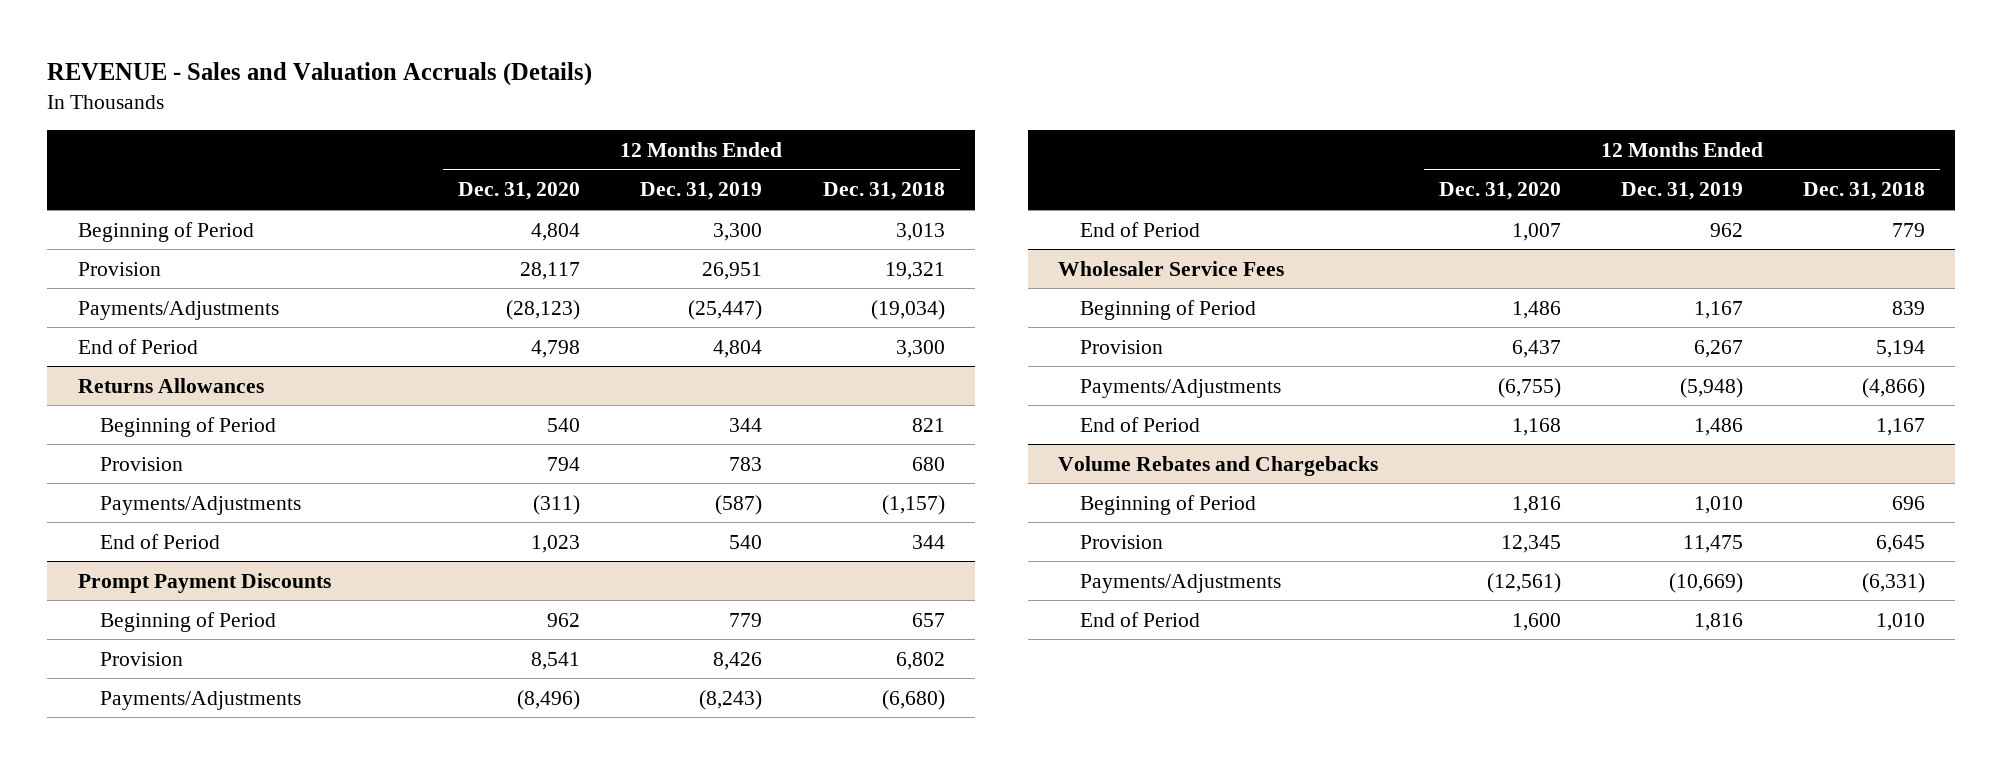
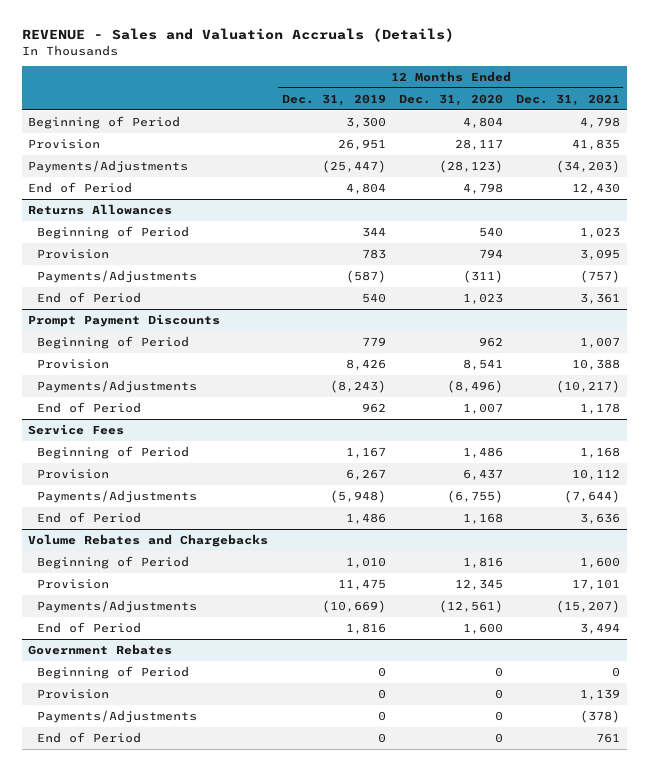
- | 12 Months Ended Dec. 31, 2020 | 12 Months Ended Dec. 31, 2019 | 12 Months Ended Dec. 31, 2018
+ | 12 Months Ended Dec. 31, 2019 | 12 Months Ended Dec. 31, 2020 | 12 Months Ended Dec. 31, 2021
- Wholesaler Service Fees
+ Service Fees
+ Government Rebates
+ Beginning of Period | 0 | 0 | 0
+ Provision | 0 | 0 | 1,139
+ Payments/Adjustments | 0 | 0 | (378)
+ End of Period | 0 | 0 | 761

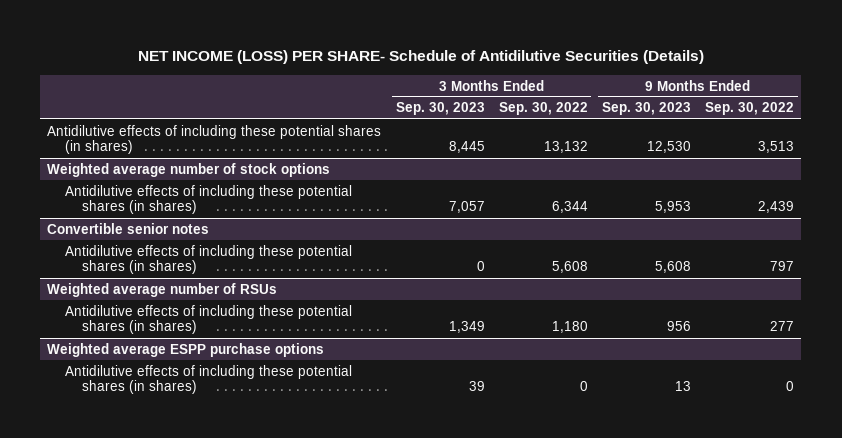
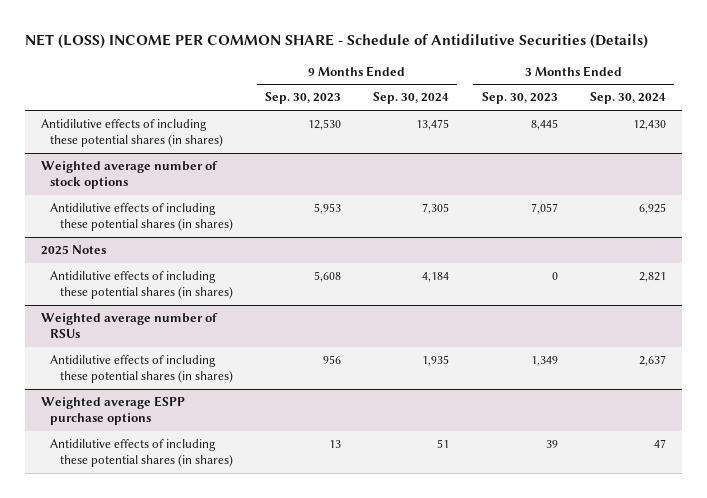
- NET INCOME (LOSS) PER SHARE- Schedule of Antidilutive Securities (Details)
+ NET (LOSS) INCOME PER COMMON SHARE - Schedule of Antidilutive Securities (Details)
- | 3 Months Ended Sep. 30, 2023 | 3 Months Ended Sep. 30, 2022 | 9 Months Ended Sep. 30, 2023 | 9 Months Ended Sep. 30, 2022
+ | 9 Months Ended Sep. 30, 2023 | 9 Months Ended Sep. 30, 2024 | 3 Months Ended Sep. 30, 2023 | 3 Months Ended Sep. 30, 2024
- Convertible senior notes
+ 2025 Notes

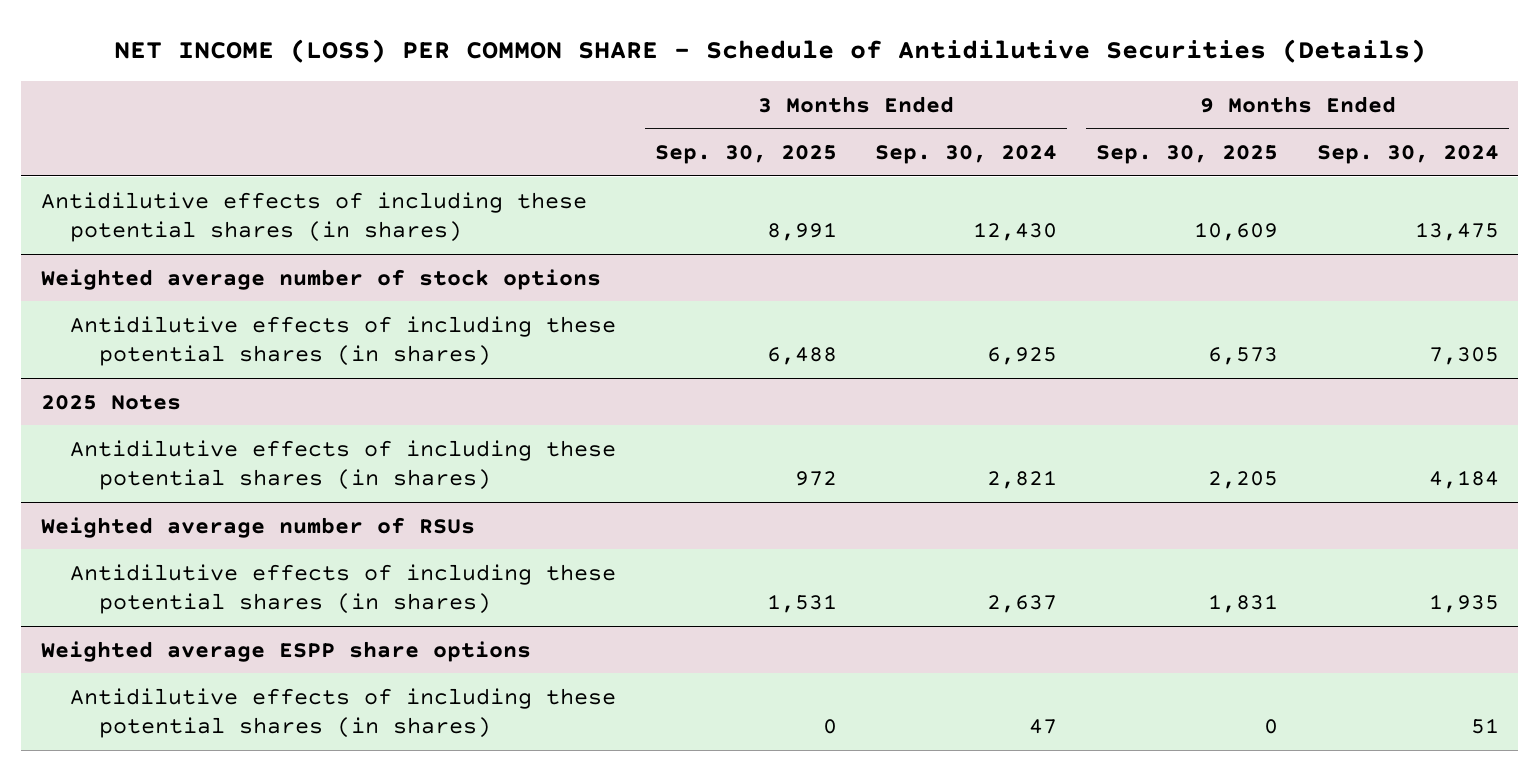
- NET (LOSS) INCOME PER COMMON SHARE - Schedule of Antidilutive Securities (Details)
+ NET INCOME (LOSS) PER COMMON SHARE - Schedule of Antidilutive Securities (Details)
- | 9 Months Ended Sep. 30, 2023 | 9 Months Ended Sep. 30, 2024 | 3 Months Ended Sep. 30, 2023 | 3 Months Ended Sep. 30, 2024
+ | 3 Months Ended Sep. 30, 2025 | 3 Months Ended Sep. 30, 2024 | 9 Months Ended Sep. 30, 2025 | 9 Months Ended Sep. 30, 2024
- Weighted average ESPP purchase options
+ Weighted average ESPP share options

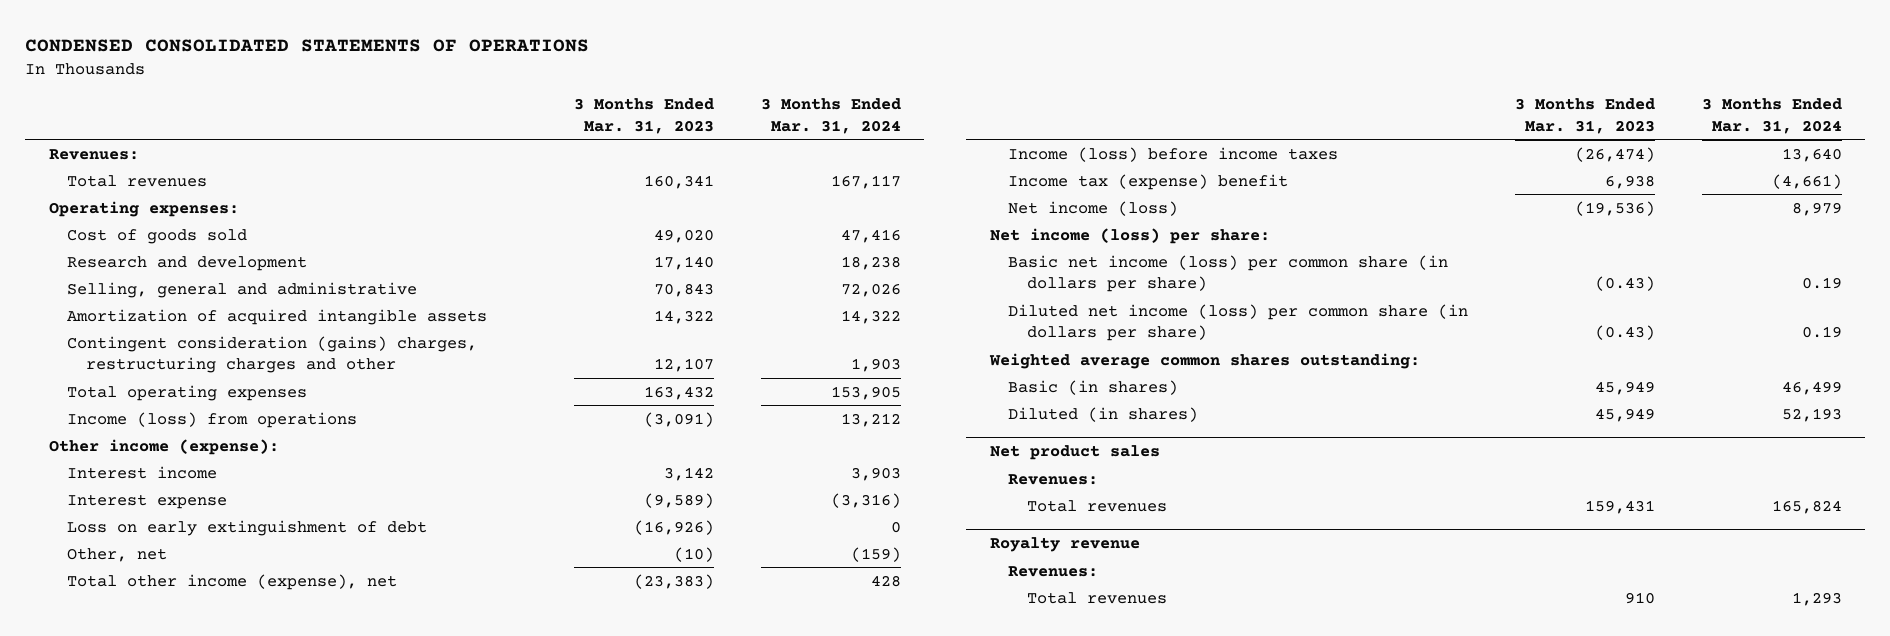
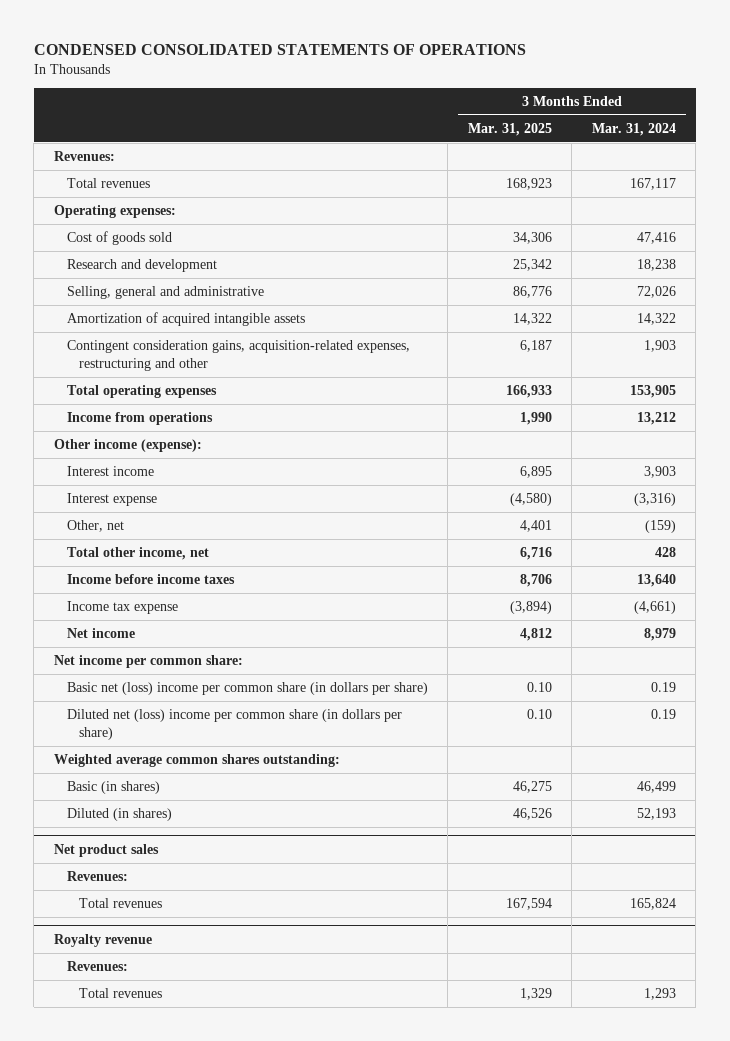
- | 3 Months Ended Mar. 31, 2023 | 3 Months Ended Mar. 31, 2024
+ | 3 Months Ended Mar. 31, 2025 | 3 Months Ended Mar. 31, 2024
- Contingent consideration (gains) charges, restructuring charges and other | 12,107 | 1,903
+ Contingent consideration gains, acquisition-related expenses, restructuring and other | 6,187 | 1,903
- Income (loss) from operations | (3,091) | 13,212
+ Income from operations | 1,990 | 13,212
- Loss on early extinguishment of debt | (16,926) | 0
- Total other income (expense), net | (23,383) | 428
- Income (loss) before income taxes | (26,474) | 13,640
- Income tax (expense) benefit | 6,938 | (4,661)
- Net income (loss) | (19,536) | 8,979
- Net income (loss) per share:
- Basic net income (loss) per common share (in dollars per share) | (0.43) | 0.19
- Diluted net income (loss) per common share (in dollars per share) | (0.43) | 0.19
+ Total other income, net | 6,716 | 428
+ Income before income taxes | 8,706 | 13,640
+ Income tax expense | (3,894) | (4,661)
+ Net income | 4,812 | 8,979
+ Net income per common share:
+ Basic net (loss) income per common share (in dollars per share) | 0.10 | 0.19
+ Diluted net (loss) income per common share (in dollars per share) | 0.10 | 0.19

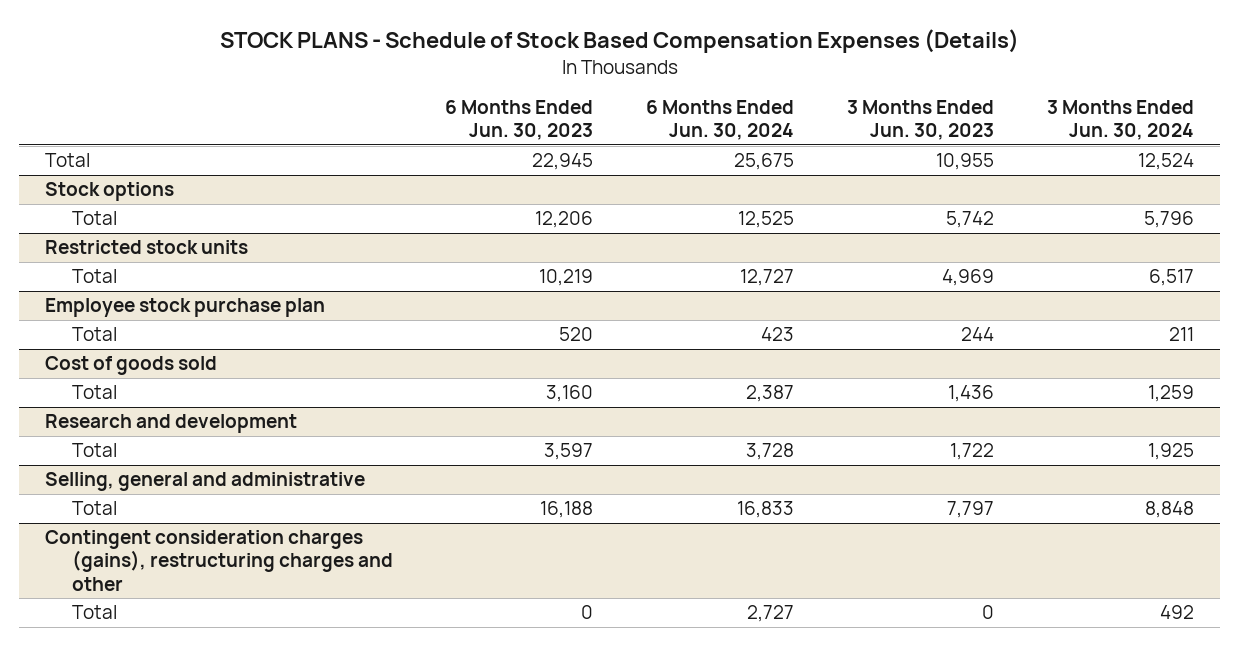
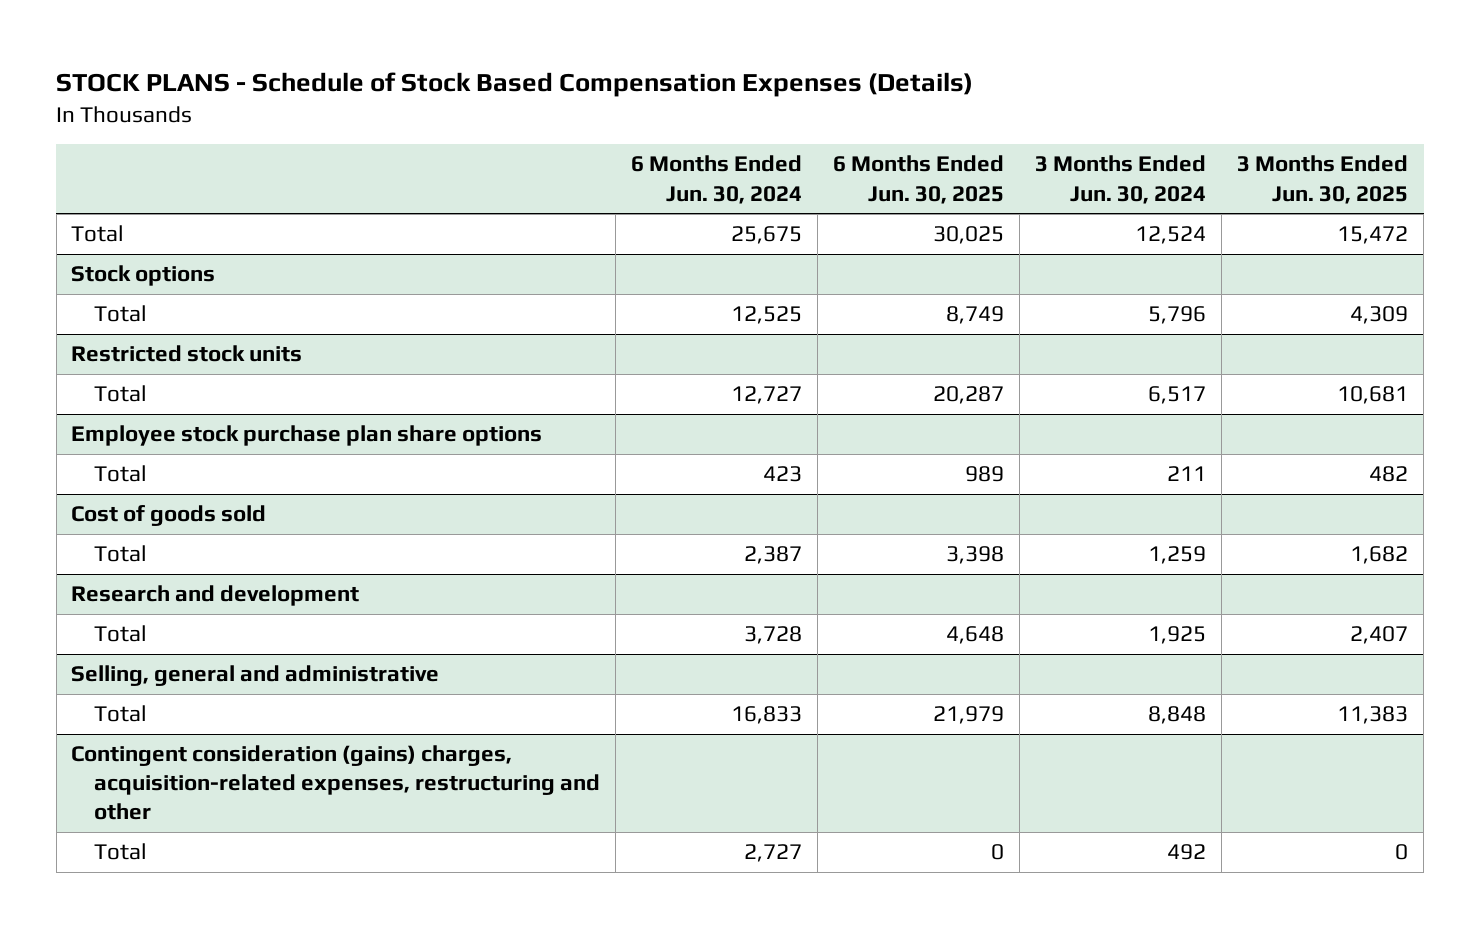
- | 6 Months Ended Jun. 30, 2023 | 6 Months Ended Jun. 30, 2024 | 3 Months Ended Jun. 30, 2023 | 3 Months Ended Jun. 30, 2024
+ | 6 Months Ended Jun. 30, 2024 | 6 Months Ended Jun. 30, 2025 | 3 Months Ended Jun. 30, 2024 | 3 Months Ended Jun. 30, 2025
- Employee stock purchase plan
+ Employee stock purchase plan share options
- Contingent consideration charges (gains), restructuring charges and other
+ Contingent consideration (gains) charges, acquisition-related expenses, restructuring and other

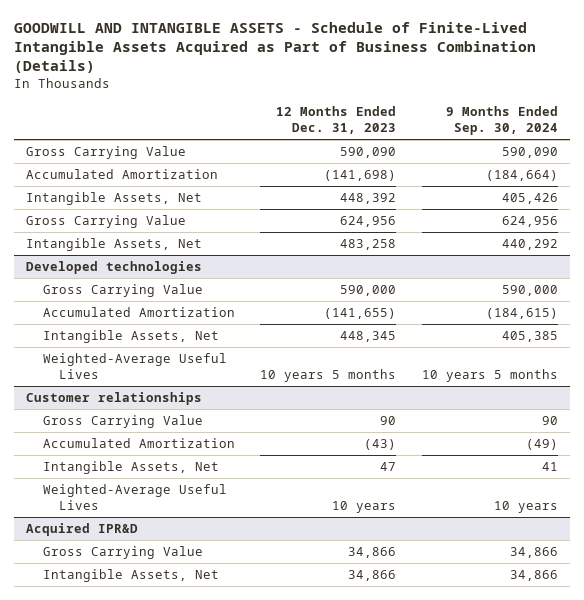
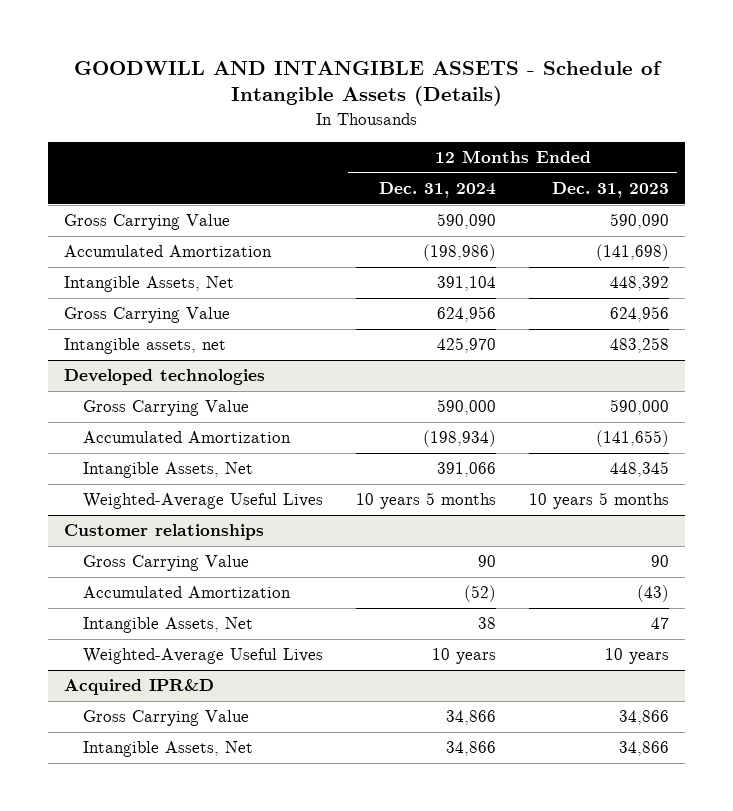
- GOODWILL AND INTANGIBLE ASSETS - Schedule of Finite-Lived Intangible Assets Acquired as Part of Business Combination (Details)
+ GOODWILL AND INTANGIBLE ASSETS - Schedule of Intangible Assets (Details)
- | 12 Months Ended Dec. 31, 2023 | 9 Months Ended Sep. 30, 2024
+ | 12 Months Ended Dec. 31, 2024 | 12 Months Ended Dec. 31, 2023
- Intangible Assets, Net | 483,258 | 440,292
+ Intangible assets, net | 425,970 | 483,258

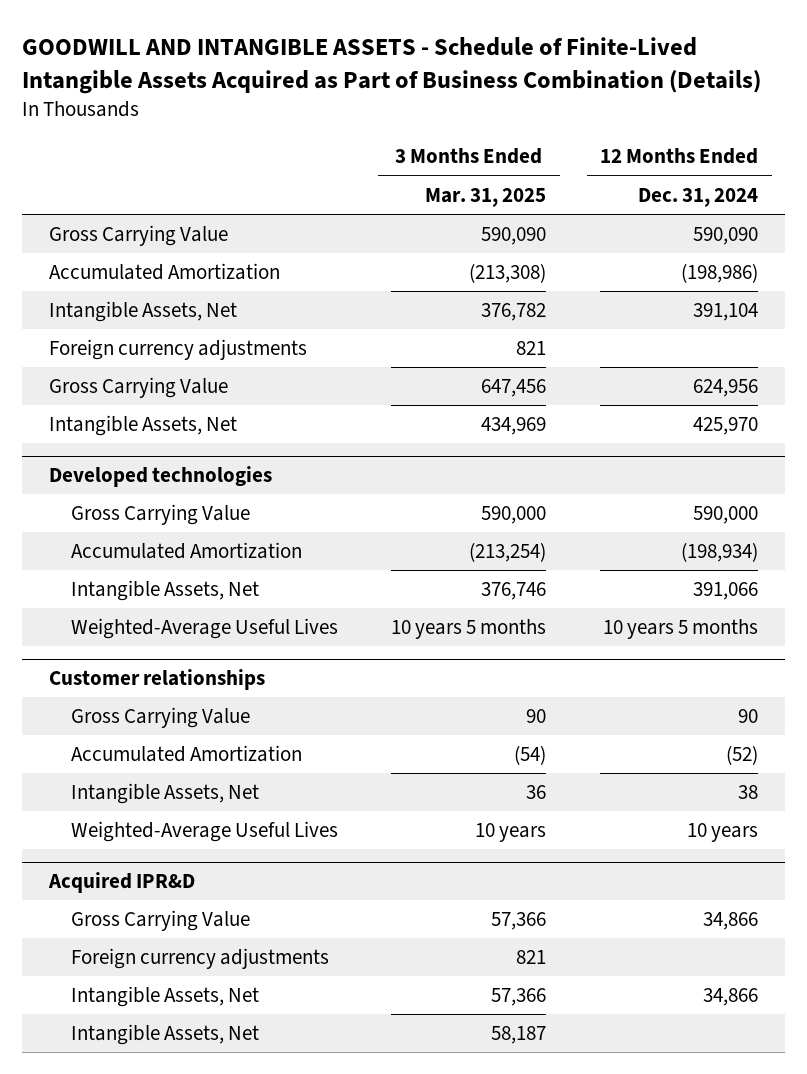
- GOODWILL AND INTANGIBLE ASSETS - Schedule of Intangible Assets (Details)
+ GOODWILL AND INTANGIBLE ASSETS - Schedule of Finite-Lived Intangible Assets Acquired as Part of Business Combination (Details)
- | 12 Months Ended Dec. 31, 2024 | 12 Months Ended Dec. 31, 2023
+ | 3 Months Ended Mar. 31, 2025 | 12 Months Ended Dec. 31, 2024
+ Foreign currency adjustments | 821 |
- Intangible assets, net | 425,970 | 483,258
+ Intangible Assets, Net | 434,969 | 425,970
@ Acquired IPR&D
+ Foreign currency adjustments | 821 |
+ Intangible Assets, Net | 58,187 |

